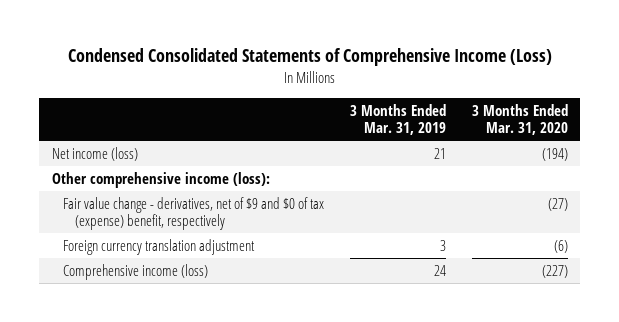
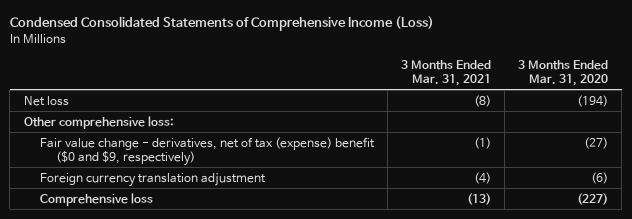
- | 3 Months Ended Mar. 31, 2019 | 3 Months Ended Mar. 31, 2020
+ | 3 Months Ended Mar. 31, 2021 | 3 Months Ended Mar. 31, 2020
- Net income (loss) | 21 | (194)
- Other comprehensive income (loss):
- Fair value change - derivatives, net of $9 and $0 of tax (expense) benefit, respectively | | (27)
+ Net loss | (8) | (194)
+ Other comprehensive loss:
+ Fair value change - derivatives, net of tax (expense) benefit ($0 and $9, respectively) | (1) | (27)
- Comprehensive income (loss) | 24 | (227)
+ Comprehensive loss | (13) | (227)

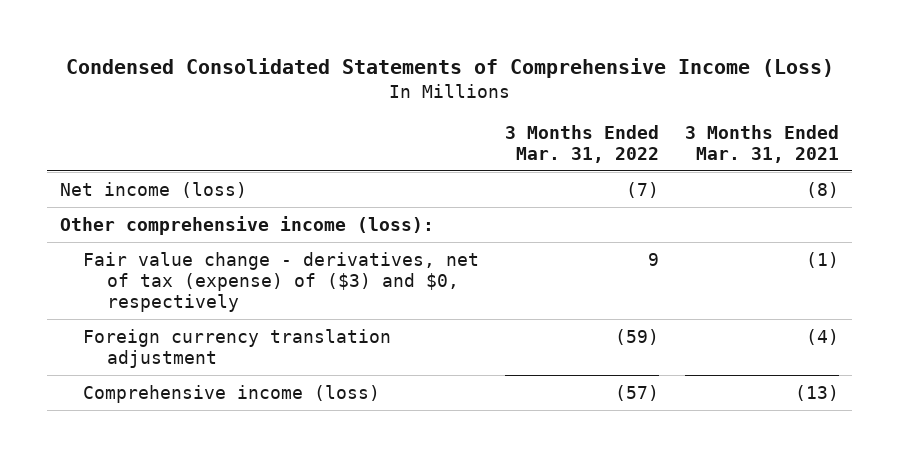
- | 3 Months Ended Mar. 31, 2021 | 3 Months Ended Mar. 31, 2020
+ | 3 Months Ended Mar. 31, 2022 | 3 Months Ended Mar. 31, 2021
- Net loss | (8) | (194)
- Other comprehensive loss:
- Fair value change - derivatives, net of tax (expense) benefit ($0 and $9, respectively) | (1) | (27)
+ Net income (loss) | (7) | (8)
+ Other comprehensive income (loss):
+ Fair value change - derivatives, net of tax (expense) of ($3) and $0, respectively | 9 | (1)
- Comprehensive loss | (13) | (227)
+ Comprehensive income (loss) | (57) | (13)

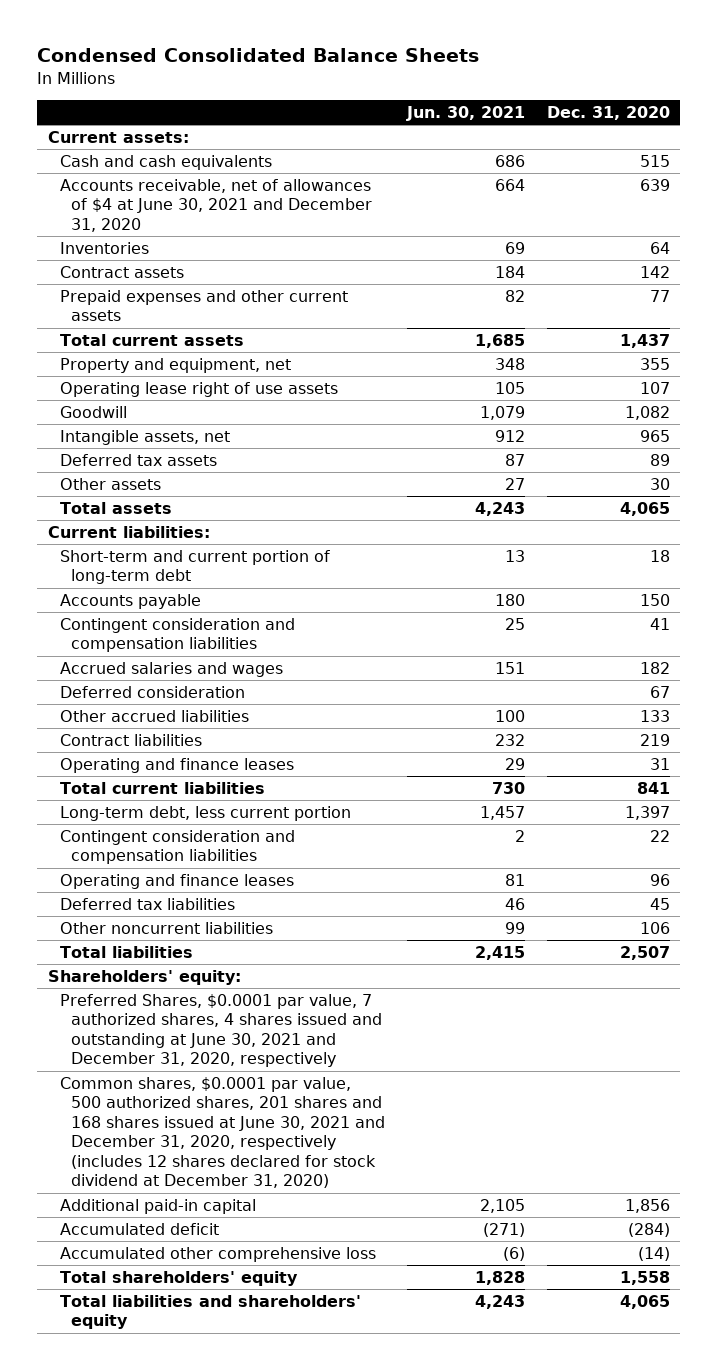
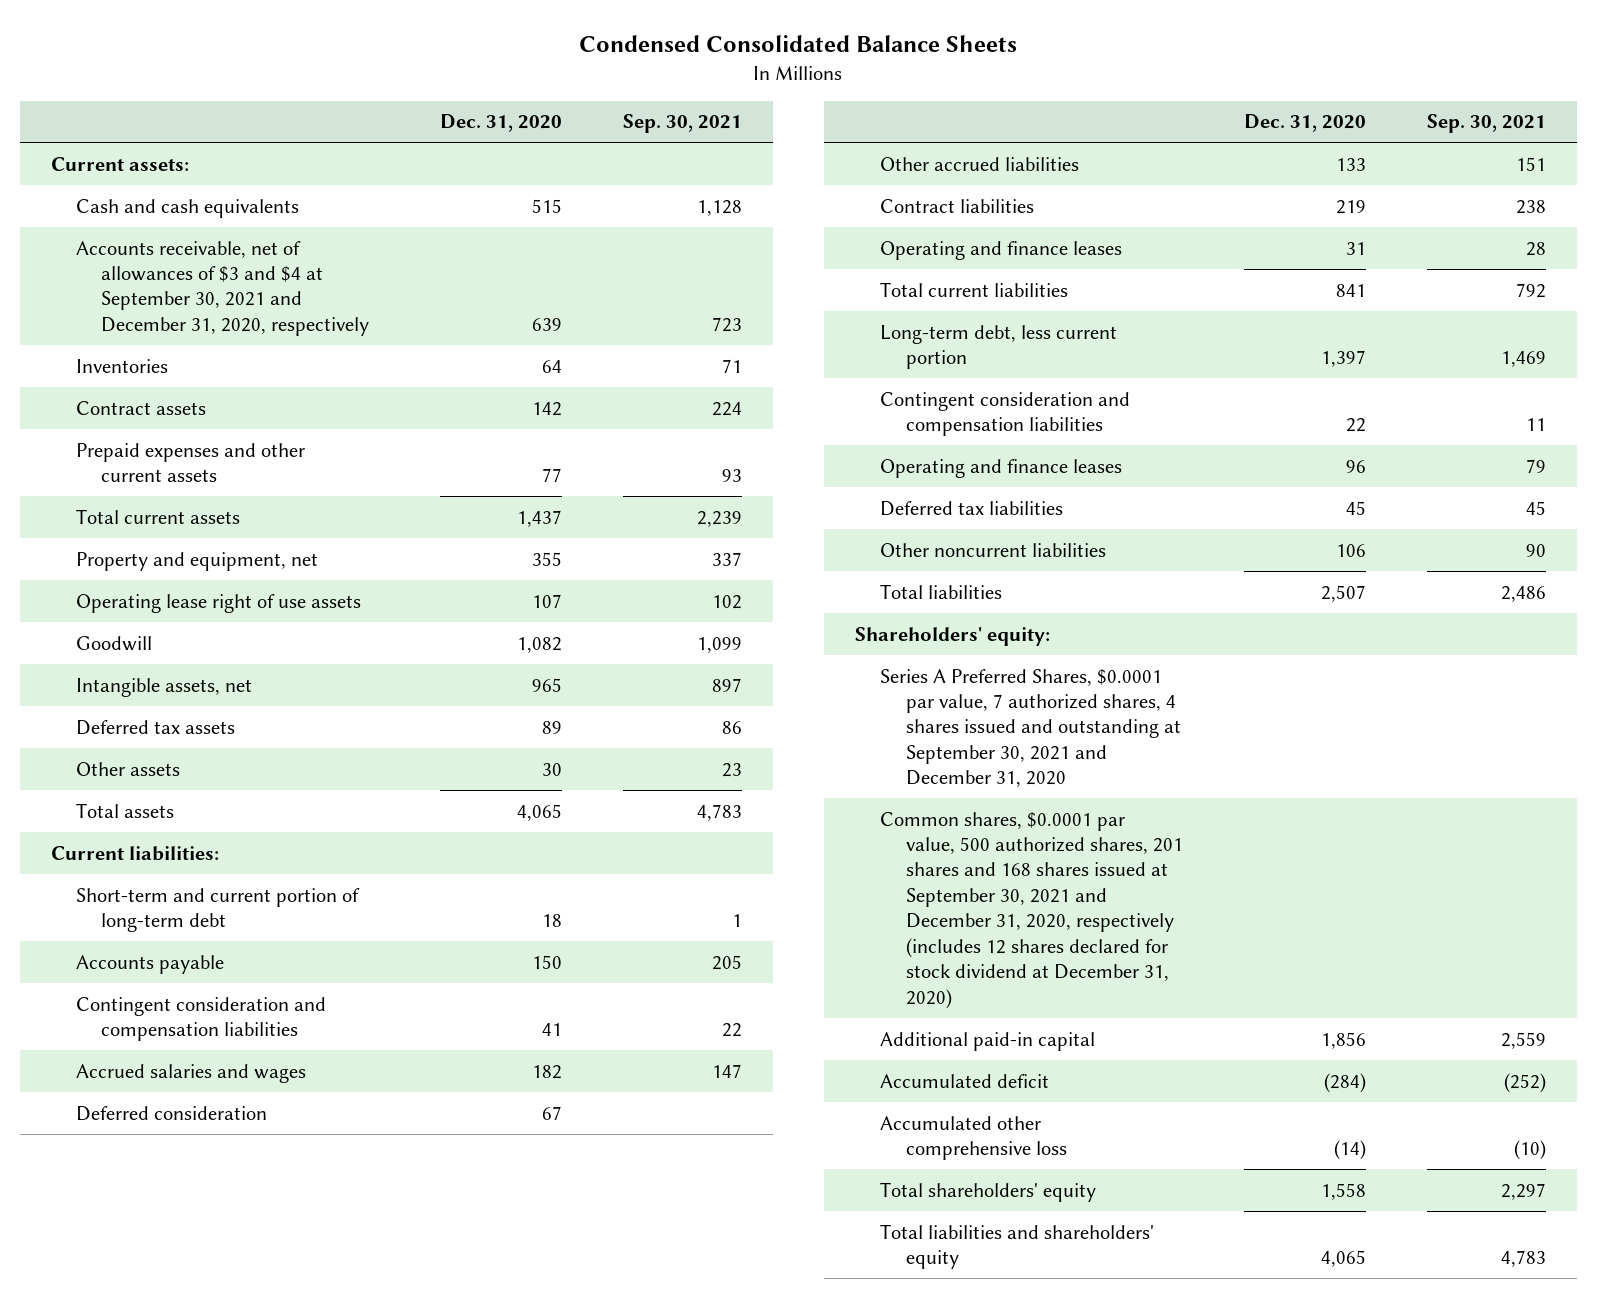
- | Jun. 30, 2021 | Dec. 31, 2020
+ | Dec. 31, 2020 | Sep. 30, 2021
- Accounts receivable, net of allowances of $4 at June 30, 2021 and December 31, 2020 | 664 | 639
+ Accounts receivable, net of allowances of $3 and $4 at September 30, 2021 and December 31, 2020, respectively | 639 | 723
- Preferred Shares, $0.0001 par value, 7 authorized shares, 4 shares issued and outstanding at June 30, 2021 and December 31, 2020, respectively
- Common shares, $0.0001 par value, 500 authorized shares, 201 shares and 168 shares issued at June 30, 2021 and December 31, 2020, respectively (includes 12 shares declared for stock dividend at December 31, 2020)
+ Series A Preferred Shares, $0.0001 par value, 7 authorized shares, 4 shares issued and outstanding at September 30, 2021 and December 31, 2020
+ Common shares, $0.0001 par value, 500 authorized shares, 201 shares and 168 shares issued at September 30, 2021 and December 31, 2020, respectively (includes 12 shares declared for stock dividend at December 31, 2020)

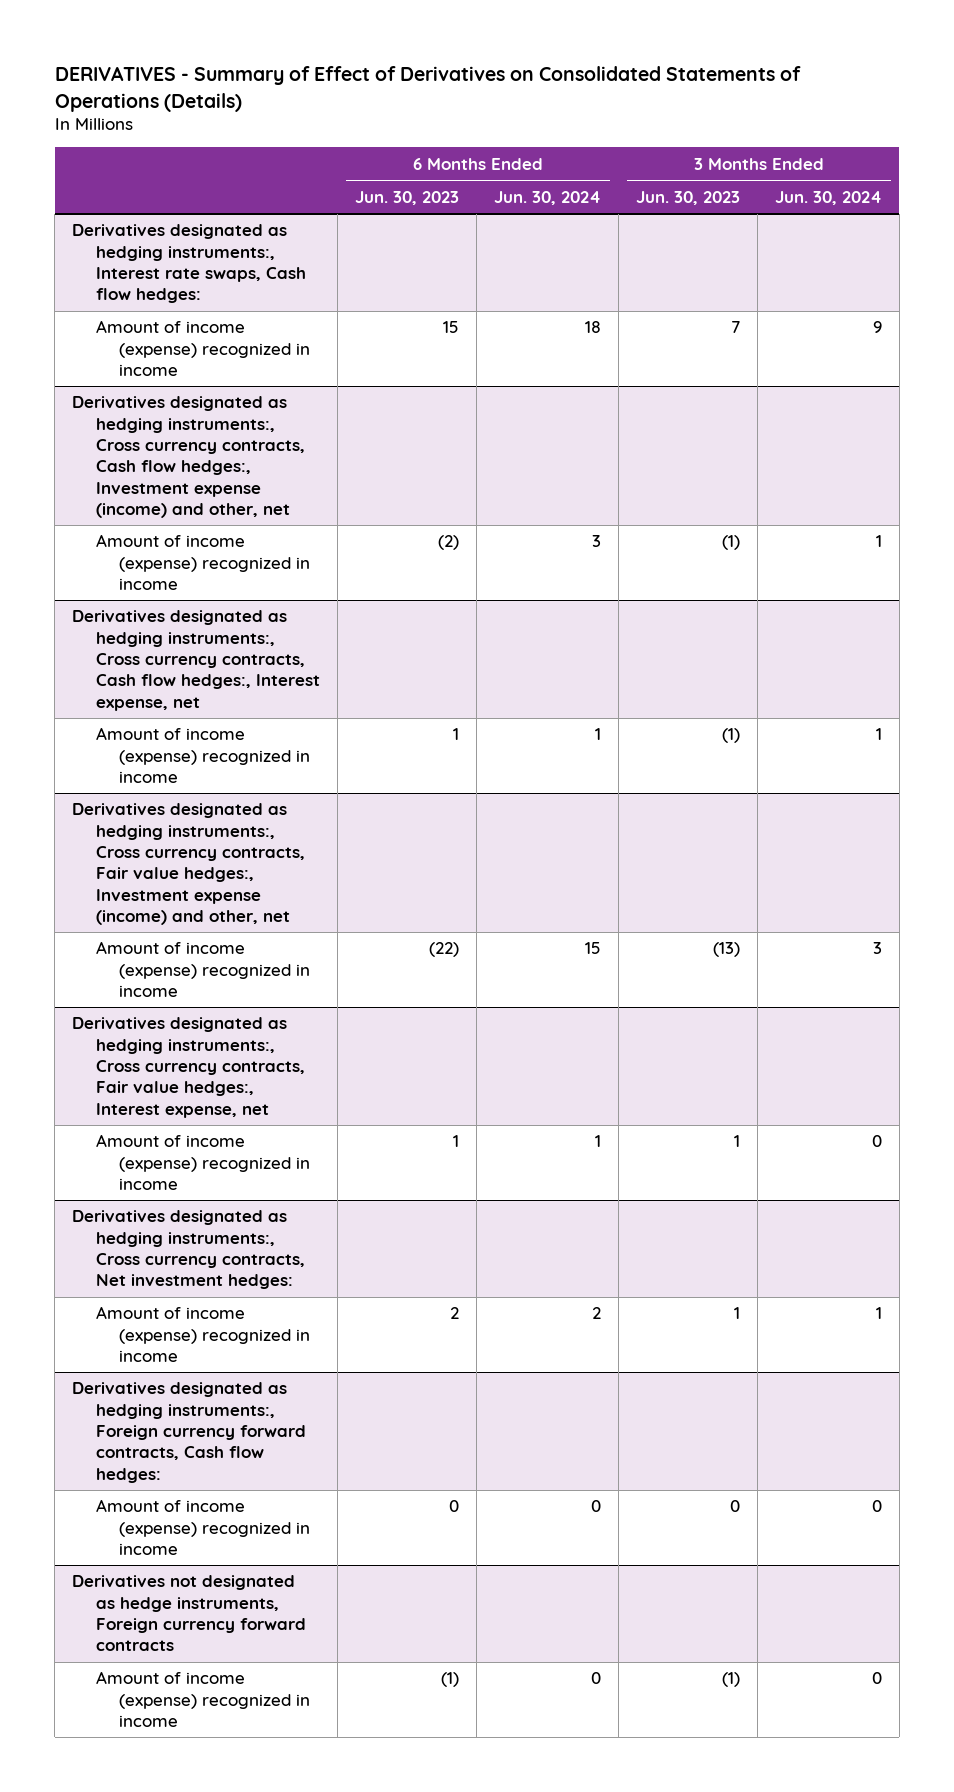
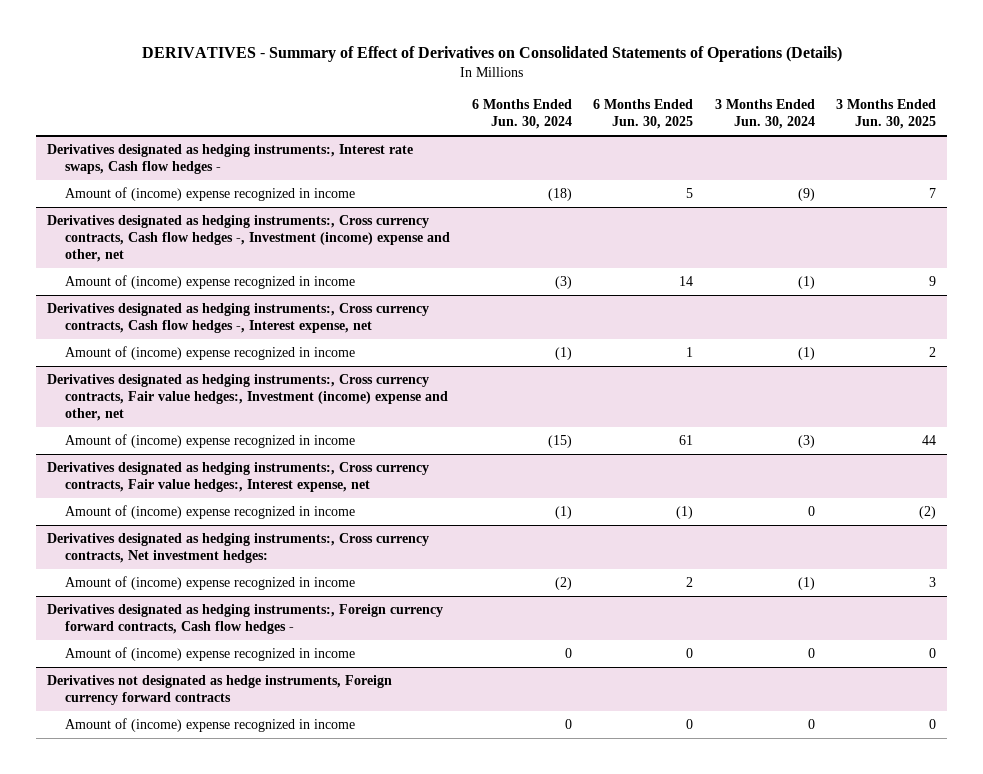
- | 6 Months Ended Jun. 30, 2023 | 6 Months Ended Jun. 30, 2024 | 3 Months Ended Jun. 30, 2023 | 3 Months Ended Jun. 30, 2024
+ | 6 Months Ended Jun. 30, 2024 | 6 Months Ended Jun. 30, 2025 | 3 Months Ended Jun. 30, 2024 | 3 Months Ended Jun. 30, 2025
- Derivatives designated as hedging instruments:, Interest rate swaps, Cash flow hedges:
- Amount of income (expense) recognized in income | 15 | 18 | 7 | 9
- Derivatives designated as hedging instruments:, Cross currency contracts, Cash flow hedges:, Investment expense (income) and other, net
- Amount of income (expense) recognized in income | (2) | 3 | (1) | 1
- Derivatives designated as hedging instruments:, Cross currency contracts, Cash flow hedges:, Interest expense, net
- Amount of income (expense) recognized in income | 1 | 1 | (1) | 1
- Derivatives designated as hedging instruments:, Cross currency contracts, Fair value hedges:, Investment expense (income) and other, net
- Amount of income (expense) recognized in income | (22) | 15 | (13) | 3
+ Derivatives designated as hedging instruments:, Interest rate swaps, Cash flow hedges -
+ Amount of (income) expense recognized in income | (18) | 5 | (9) | 7
+ Derivatives designated as hedging instruments:, Cross currency contracts, Cash flow hedges -, Investment (income) expense and other, net
+ Amount of (income) expense recognized in income | (3) | 14 | (1) | 9
+ Derivatives designated as hedging instruments:, Cross currency contracts, Cash flow hedges -, Interest expense, net
+ Amount of (income) expense recognized in income | (1) | 1 | (1) | 2
+ Derivatives designated as hedging instruments:, Cross currency contracts, Fair value hedges:, Investment (income) expense and other, net
+ Amount of (income) expense recognized in income | (15) | 61 | (3) | 44
@ Derivatives designated as hedging instruments:, Cross currency contracts, Fair value hedges:, Interest expense, net
- Amount of income (expense) recognized in income | 1 | 1 | 1 | 0
+ Amount of (income) expense recognized in income | (1) | (1) | 0 | (2)
@ Derivatives designated as hedging instruments:, Cross currency contracts, Net investment hedges:
- Amount of income (expense) recognized in income | 2 | 2 | 1 | 1
- Derivatives designated as hedging instruments:, Foreign currency forward contracts, Cash flow hedges:
- Amount of income (expense) recognized in income | 0 | 0 | 0 | 0
@ Derivatives designated as hedging instruments:, Cross currency contracts, Net investment hedges:
+ Amount of (income) expense recognized in income | (2) | 2 | (1) | 3
+ Derivatives designated as hedging instruments:, Foreign currency forward contracts, Cash flow hedges -
+ Amount of (income) expense recognized in income | 0 | 0 | 0 | 0
@ Derivatives not designated as hedge instruments, Foreign currency forward contracts
- Amount of income (expense) recognized in income | (1) | 0 | (1) | 0
+ Amount of (income) expense recognized in income | 0 | 0 | 0 | 0

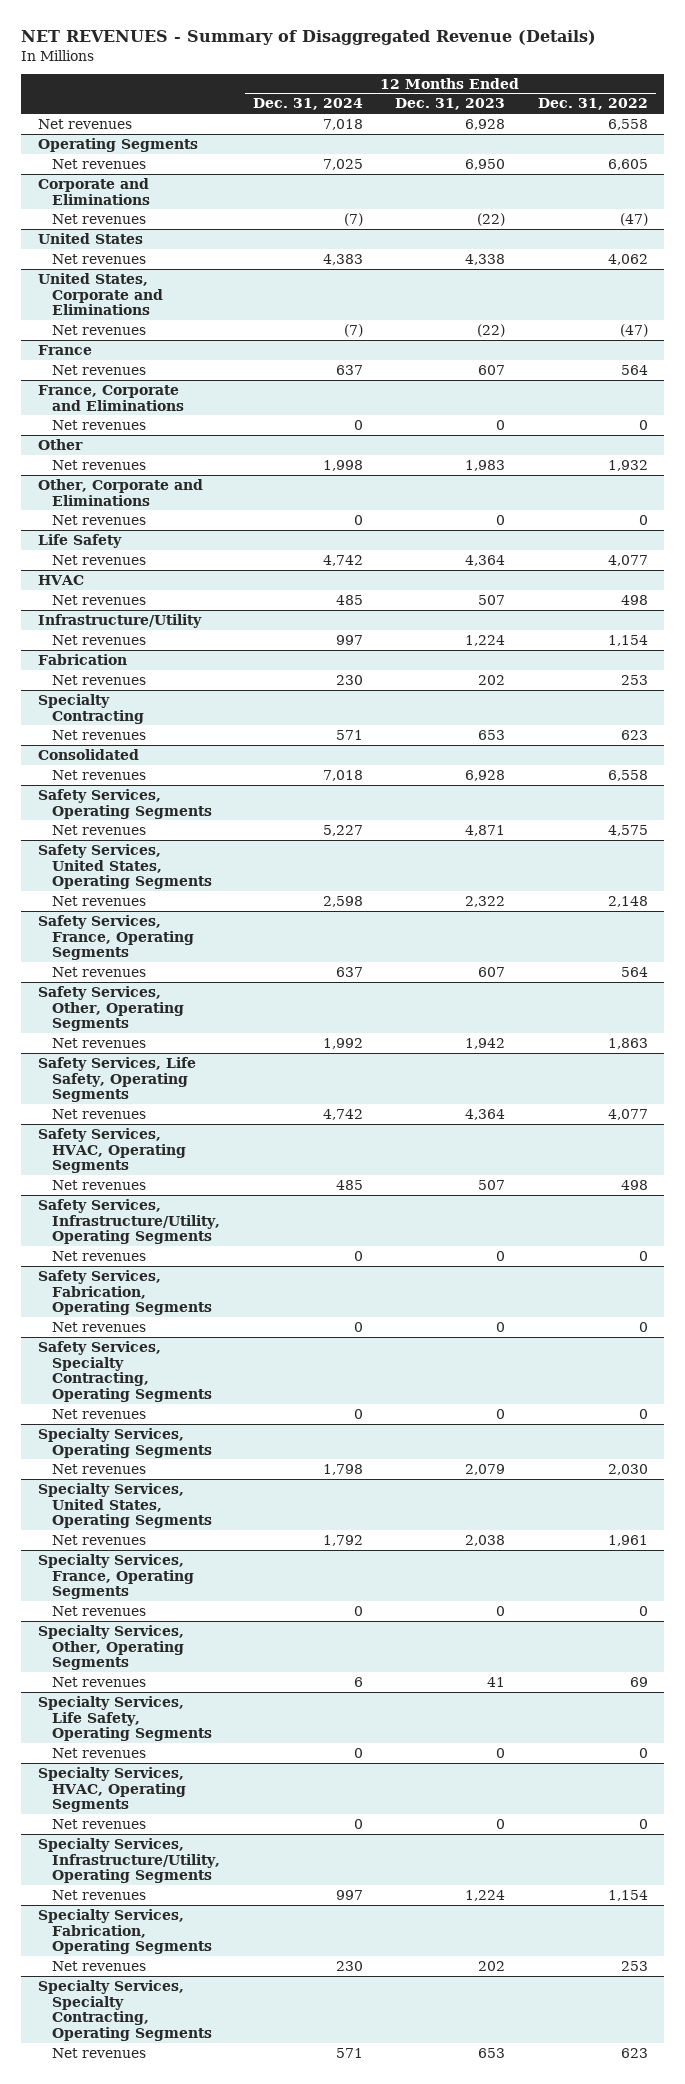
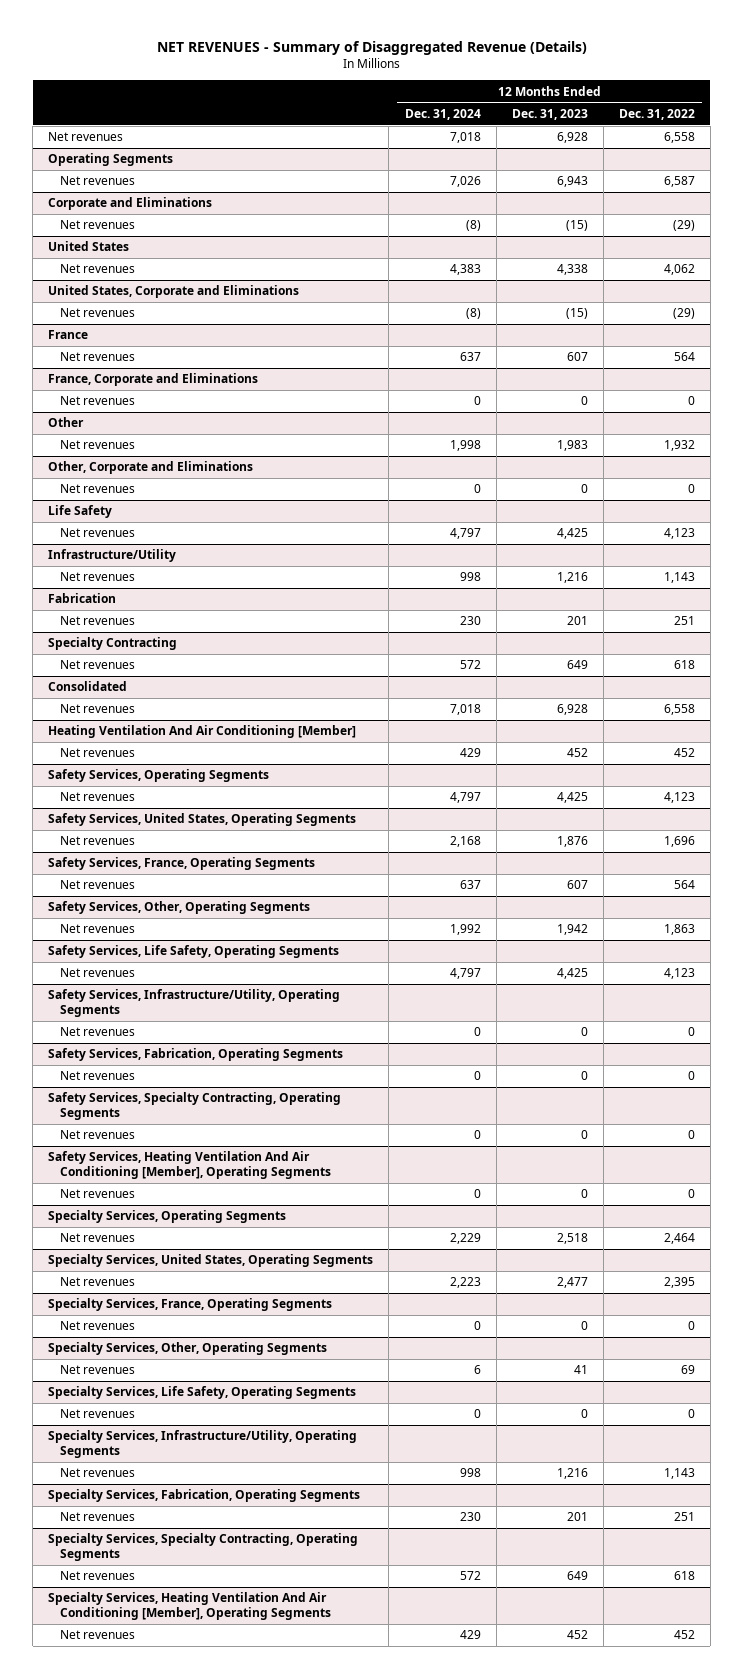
@ Operating Segments
- Net revenues | 7,025 | 6,950 | 6,605
+ Net revenues | 7,026 | 6,943 | 6,587
@ Corporate and Eliminations
- Net revenues | (7) | (22) | (47)
+ Net revenues | (8) | (15) | (29)
@ United States, Corporate and Eliminations
- Net revenues | (7) | (22) | (47)
+ Net revenues | (8) | (15) | (29)
@ Life Safety
- Net revenues | 4,742 | 4,364 | 4,077
- HVAC
- Net revenues | 485 | 507 | 498
@ Life Safety
+ Net revenues | 4,797 | 4,425 | 4,123
@ Infrastructure/Utility
- Net revenues | 997 | 1,224 | 1,154
+ Net revenues | 998 | 1,216 | 1,143
@ Fabrication
- Net revenues | 230 | 202 | 253
+ Net revenues | 230 | 201 | 251
@ Specialty Contracting
- Net revenues | 571 | 653 | 623
+ Net revenues | 572 | 649 | 618
+ Heating Ventilation And Air Conditioning [Member]
+ Net revenues | 429 | 452 | 452
@ Safety Services, Operating Segments
- Net revenues | 5,227 | 4,871 | 4,575
+ Net revenues | 4,797 | 4,425 | 4,123
@ Safety Services, United States, Operating Segments
- Net revenues | 2,598 | 2,322 | 2,148
+ Net revenues | 2,168 | 1,876 | 1,696
@ Safety Services, Life Safety, Operating Segments
- Net revenues | 4,742 | 4,364 | 4,077
- Safety Services, HVAC, Operating Segments
- Net revenues | 485 | 507 | 498
@ Safety Services, Life Safety, Operating Segments
+ Net revenues | 4,797 | 4,425 | 4,123
+ Safety Services, Heating Ventilation And Air Conditioning [Member], Operating Segments
+ Net revenues | 0 | 0 | 0
@ Specialty Services, Operating Segments
- Net revenues | 1,798 | 2,079 | 2,030
+ Net revenues | 2,229 | 2,518 | 2,464
@ Specialty Services, United States, Operating Segments
- Net revenues | 1,792 | 2,038 | 1,961
+ Net revenues | 2,223 | 2,477 | 2,395
- Specialty Services, HVAC, Operating Segments
- Net revenues | 0 | 0 | 0
@ Specialty Services, Infrastructure/Utility, Operating Segments
- Net revenues | 997 | 1,224 | 1,154
+ Net revenues | 998 | 1,216 | 1,143
@ Specialty Services, Fabrication, Operating Segments
- Net revenues | 230 | 202 | 253
+ Net revenues | 230 | 201 | 251
@ Specialty Services, Specialty Contracting, Operating Segments
- Net revenues | 571 | 653 | 623
+ Net revenues | 572 | 649 | 618
+ Specialty Services, Heating Ventilation And Air Conditioning [Member], Operating Segments
+ Net revenues | 429 | 452 | 452

